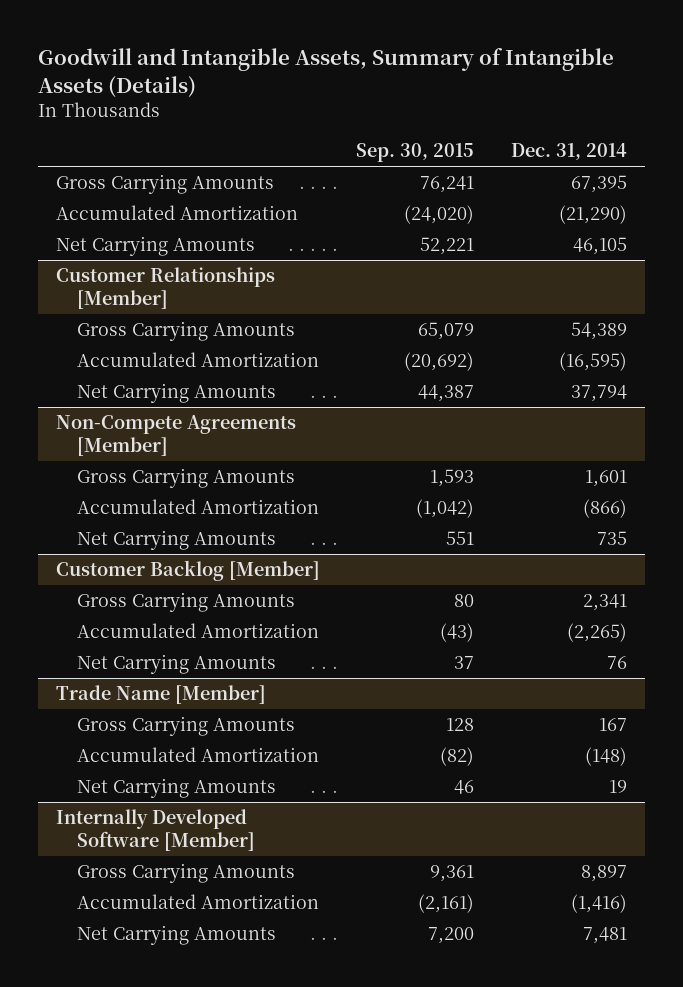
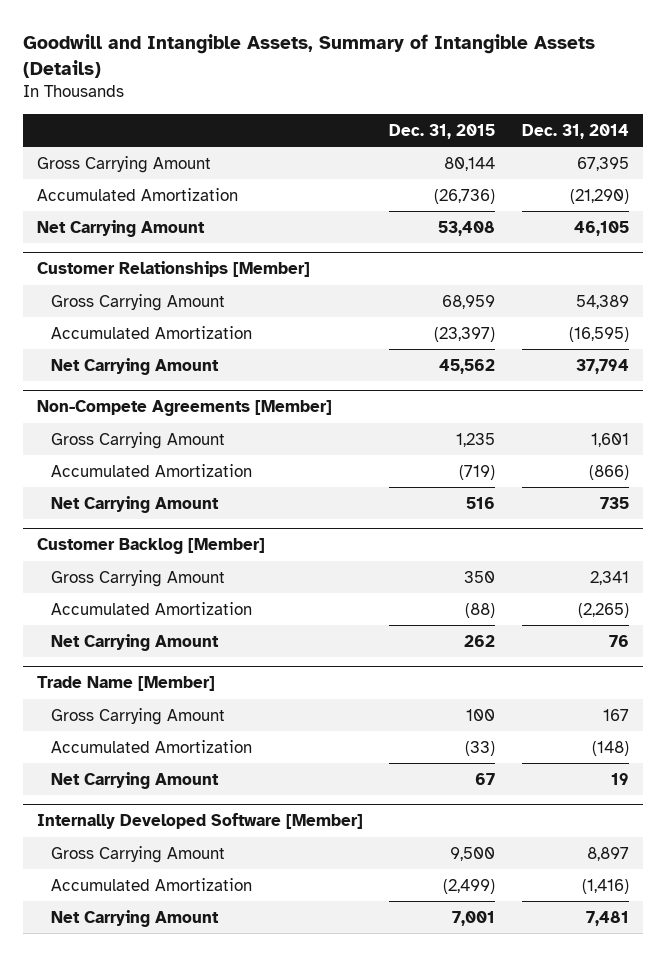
- | Sep. 30, 2015 | Dec. 31, 2014
+ | Dec. 31, 2015 | Dec. 31, 2014
- Gross Carrying Amounts | 76,241 | 67,395
+ Gross Carrying Amount | 80,144 | 67,395
- Net Carrying Amounts | 52,221 | 46,105
+ Net Carrying Amount | 53,408 | 46,105
@ Customer Relationships [Member]
- Gross Carrying Amounts | 65,079 | 54,389
+ Gross Carrying Amount | 68,959 | 54,389
- Net Carrying Amounts | 44,387 | 37,794
+ Net Carrying Amount | 45,562 | 37,794
@ Non-Compete Agreements [Member]
- Gross Carrying Amounts | 1,593 | 1,601
+ Gross Carrying Amount | 1,235 | 1,601
- Net Carrying Amounts | 551 | 735
+ Net Carrying Amount | 516 | 735
@ Customer Backlog [Member]
- Gross Carrying Amounts | 80 | 2,341
+ Gross Carrying Amount | 350 | 2,341
- Net Carrying Amounts | 37 | 76
+ Net Carrying Amount | 262 | 76
@ Trade Name [Member]
- Gross Carrying Amounts | 128 | 167
+ Gross Carrying Amount | 100 | 167
- Net Carrying Amounts | 46 | 19
+ Net Carrying Amount | 67 | 19
@ Internally Developed Software [Member]
- Gross Carrying Amounts | 9,361 | 8,897
+ Gross Carrying Amount | 9,500 | 8,897
- Net Carrying Amounts | 7,200 | 7,481
+ Net Carrying Amount | 7,001 | 7,481

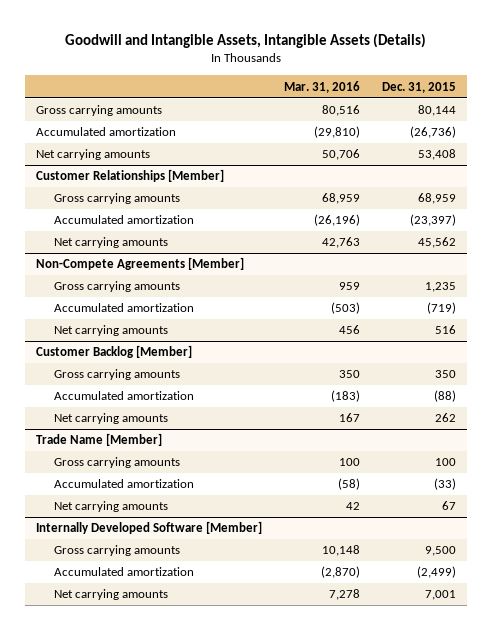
- Goodwill and Intangible Assets, Summary of Intangible Assets (Details)
+ Goodwill and Intangible Assets, Intangible Assets (Details)
- | Dec. 31, 2015 | Dec. 31, 2014
+ | Mar. 31, 2016 | Dec. 31, 2015
- Gross Carrying Amount | 80,144 | 67,395
- Accumulated Amortization | (26,736) | (21,290)
- Net Carrying Amount | 53,408 | 46,105
+ Gross carrying amounts | 80,516 | 80,144
+ Accumulated amortization | (29,810) | (26,736)
+ Net carrying amounts | 50,706 | 53,408
@ Customer Relationships [Member]
- Gross Carrying Amount | 68,959 | 54,389
- Accumulated Amortization | (23,397) | (16,595)
- Net Carrying Amount | 45,562 | 37,794
+ Gross carrying amounts | 68,959 | 68,959
+ Accumulated amortization | (26,196) | (23,397)
+ Net carrying amounts | 42,763 | 45,562
@ Non-Compete Agreements [Member]
- Gross Carrying Amount | 1,235 | 1,601
- Accumulated Amortization | (719) | (866)
- Net Carrying Amount | 516 | 735
+ Gross carrying amounts | 959 | 1,235
+ Accumulated amortization | (503) | (719)
+ Net carrying amounts | 456 | 516
@ Customer Backlog [Member]
- Gross Carrying Amount | 350 | 2,341
- Accumulated Amortization | (88) | (2,265)
- Net Carrying Amount | 262 | 76
+ Gross carrying amounts | 350 | 350
+ Accumulated amortization | (183) | (88)
+ Net carrying amounts | 167 | 262
@ Trade Name [Member]
- Gross Carrying Amount | 100 | 167
- Accumulated Amortization | (33) | (148)
- Net Carrying Amount | 67 | 19
+ Gross carrying amounts | 100 | 100
+ Accumulated amortization | (58) | (33)
+ Net carrying amounts | 42 | 67
@ Internally Developed Software [Member]
- Gross Carrying Amount | 9,500 | 8,897
- Accumulated Amortization | (2,499) | (1,416)
- Net Carrying Amount | 7,001 | 7,481
+ Gross carrying amounts | 10,148 | 9,500
+ Accumulated amortization | (2,870) | (2,499)
+ Net carrying amounts | 7,278 | 7,001

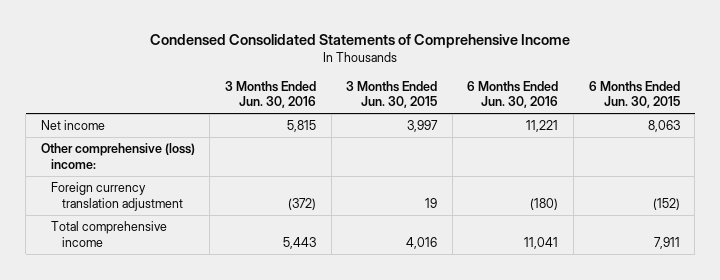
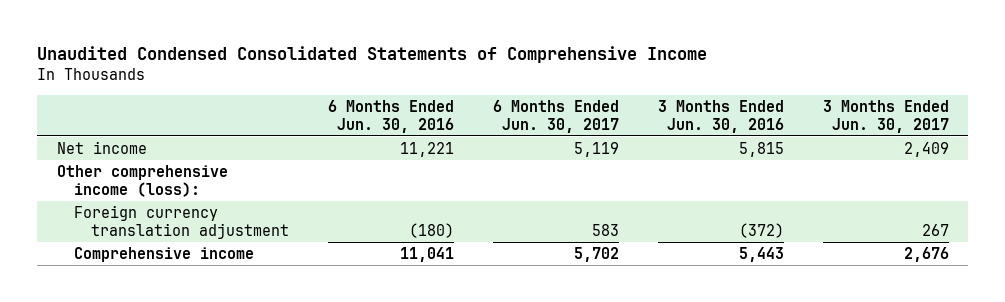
- Condensed Consolidated Statements of Comprehensive Income
+ Unaudited Condensed Consolidated Statements of Comprehensive Income
- | 3 Months Ended Jun. 30, 2016 | 3 Months Ended Jun. 30, 2015 | 6 Months Ended Jun. 30, 2016 | 6 Months Ended Jun. 30, 2015
+ | 6 Months Ended Jun. 30, 2016 | 6 Months Ended Jun. 30, 2017 | 3 Months Ended Jun. 30, 2016 | 3 Months Ended Jun. 30, 2017
- Other comprehensive (loss) income:
+ Other comprehensive income (loss):
- Total comprehensive income | 5,443 | 4,016 | 11,041 | 7,911
+ Comprehensive income | 11,041 | 5,702 | 5,443 | 2,676

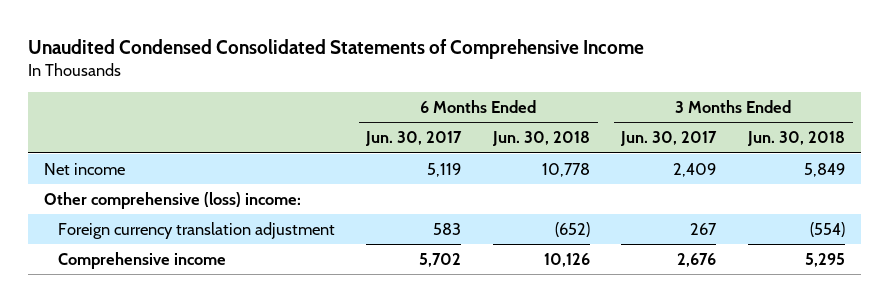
- | 6 Months Ended Jun. 30, 2016 | 6 Months Ended Jun. 30, 2017 | 3 Months Ended Jun. 30, 2016 | 3 Months Ended Jun. 30, 2017
+ | 6 Months Ended Jun. 30, 2017 | 6 Months Ended Jun. 30, 2018 | 3 Months Ended Jun. 30, 2017 | 3 Months Ended Jun. 30, 2018
- Other comprehensive income (loss):
+ Other comprehensive (loss) income:

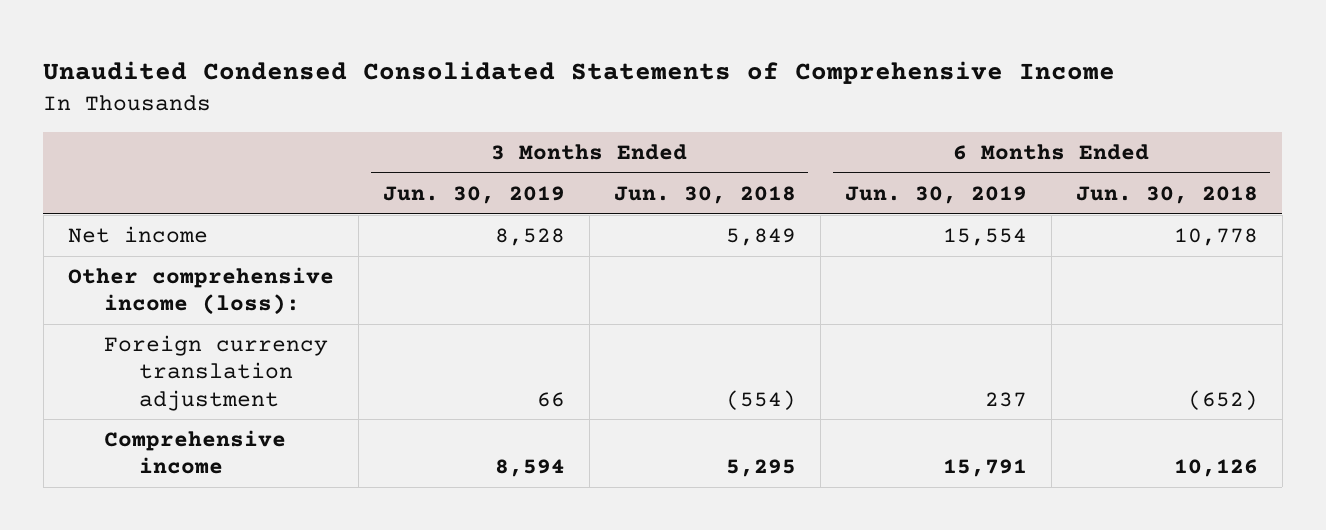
- | 6 Months Ended Jun. 30, 2017 | 6 Months Ended Jun. 30, 2018 | 3 Months Ended Jun. 30, 2017 | 3 Months Ended Jun. 30, 2018
+ | 3 Months Ended Jun. 30, 2019 | 3 Months Ended Jun. 30, 2018 | 6 Months Ended Jun. 30, 2019 | 6 Months Ended Jun. 30, 2018
- Other comprehensive (loss) income:
+ Other comprehensive income (loss):

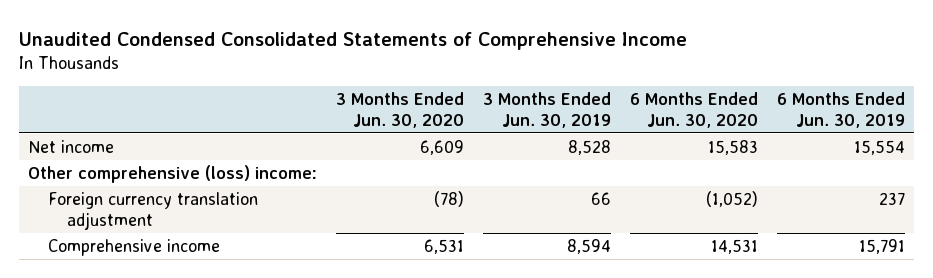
- | 3 Months Ended Jun. 30, 2019 | 3 Months Ended Jun. 30, 2018 | 6 Months Ended Jun. 30, 2019 | 6 Months Ended Jun. 30, 2018
+ | 3 Months Ended Jun. 30, 2020 | 3 Months Ended Jun. 30, 2019 | 6 Months Ended Jun. 30, 2020 | 6 Months Ended Jun. 30, 2019
- Other comprehensive income (loss):
+ Other comprehensive (loss) income:

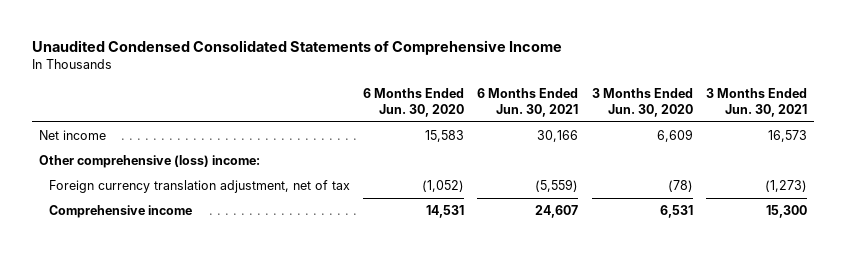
- | 3 Months Ended Jun. 30, 2020 | 3 Months Ended Jun. 30, 2019 | 6 Months Ended Jun. 30, 2020 | 6 Months Ended Jun. 30, 2019
+ | 6 Months Ended Jun. 30, 2020 | 6 Months Ended Jun. 30, 2021 | 3 Months Ended Jun. 30, 2020 | 3 Months Ended Jun. 30, 2021
- Foreign currency translation adjustment | (78) | 66 | (1,052) | 237
+ Foreign currency translation adjustment, net of tax | (1,052) | (5,559) | (78) | (1,273)

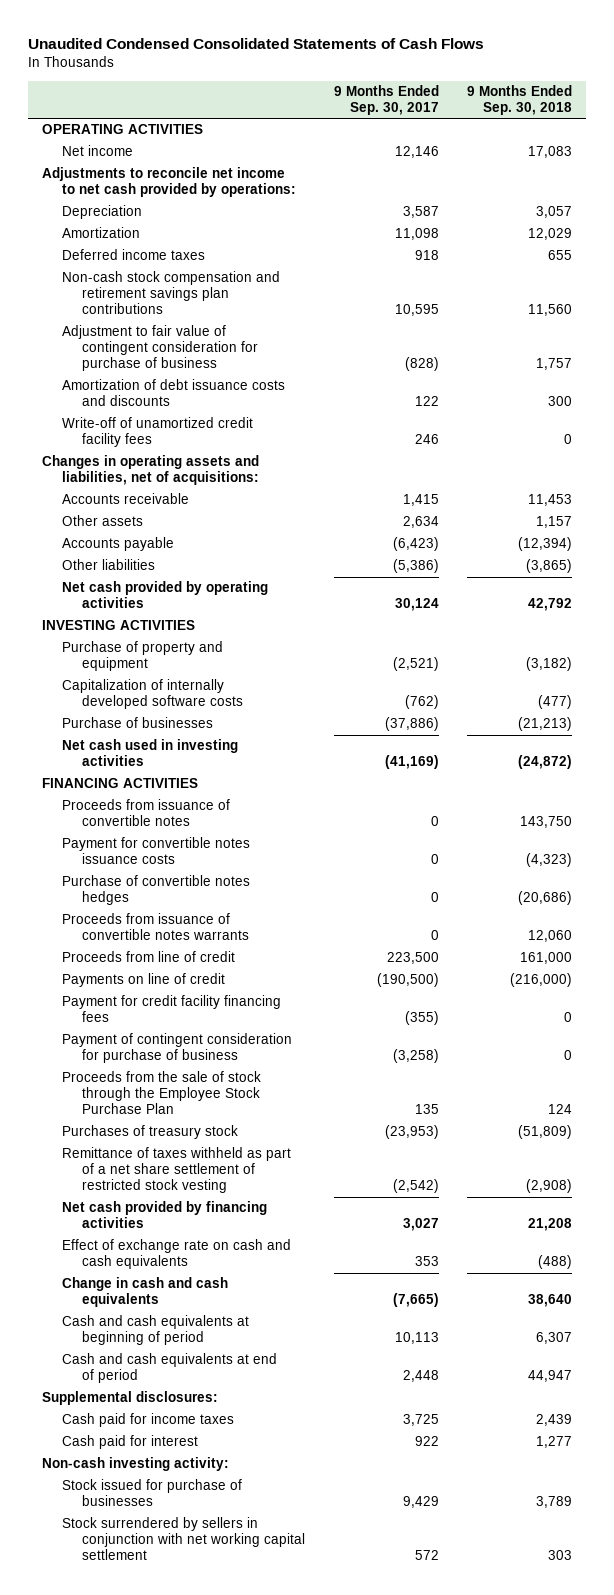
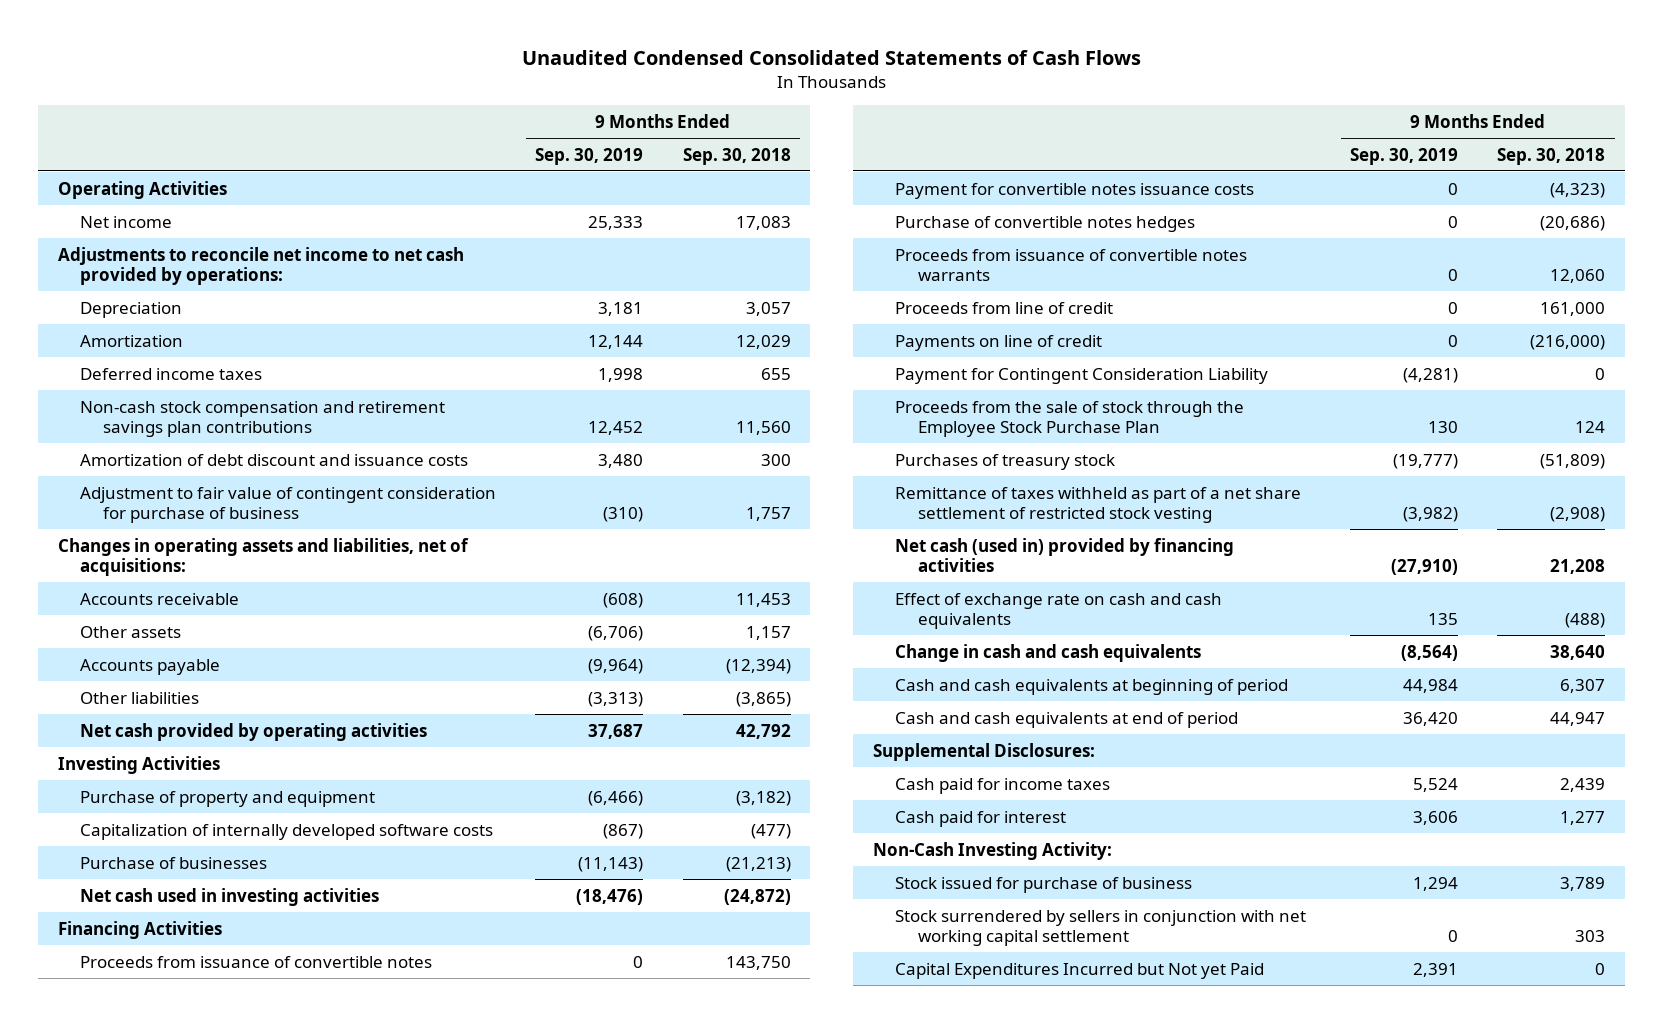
- | 9 Months Ended Sep. 30, 2017 | 9 Months Ended Sep. 30, 2018
+ | 9 Months Ended Sep. 30, 2019 | 9 Months Ended Sep. 30, 2018
- OPERATING ACTIVITIES
+ Operating Activities
+ Amortization of debt discount and issuance costs | 3,480 | 300
- Amortization of debt issuance costs and discounts | 122 | 300
- Write-off of unamortized credit facility fees | 246 | 0
- INVESTING ACTIVITIES
+ Investing Activities
- FINANCING ACTIVITIES
+ Financing Activities
- Payment for credit facility financing fees | (355) | 0
- Payment of contingent consideration for purchase of business | (3,258) | 0
+ Payment for Contingent Consideration Liability | (4,281) | 0
- Net cash provided by financing activities | 3,027 | 21,208
+ Net cash (used in) provided by financing activities | (27,910) | 21,208
- Supplemental disclosures:
+ Supplemental Disclosures:
- Non-cash investing activity:
- Stock issued for purchase of businesses | 9,429 | 3,789
+ Non-Cash Investing Activity:
+ Stock issued for purchase of business | 1,294 | 3,789
+ Capital Expenditures Incurred but Not yet Paid | 2,391 | 0

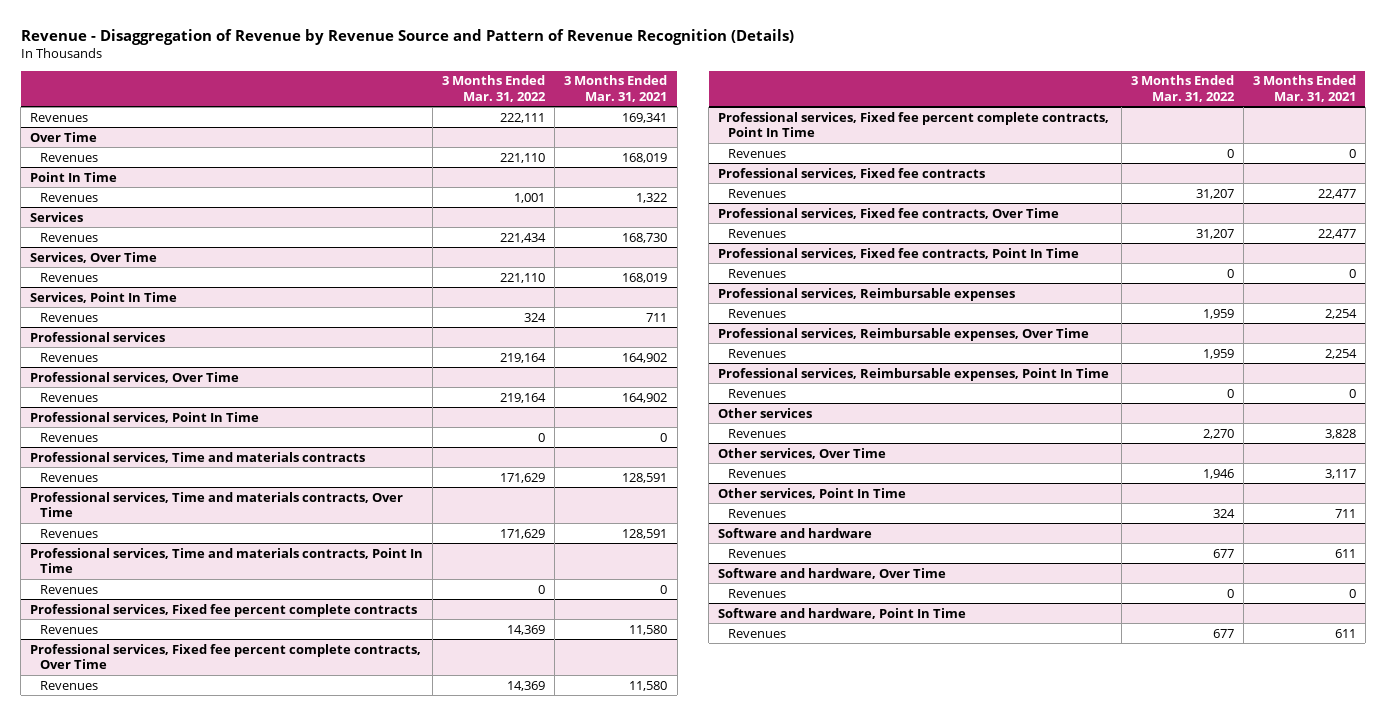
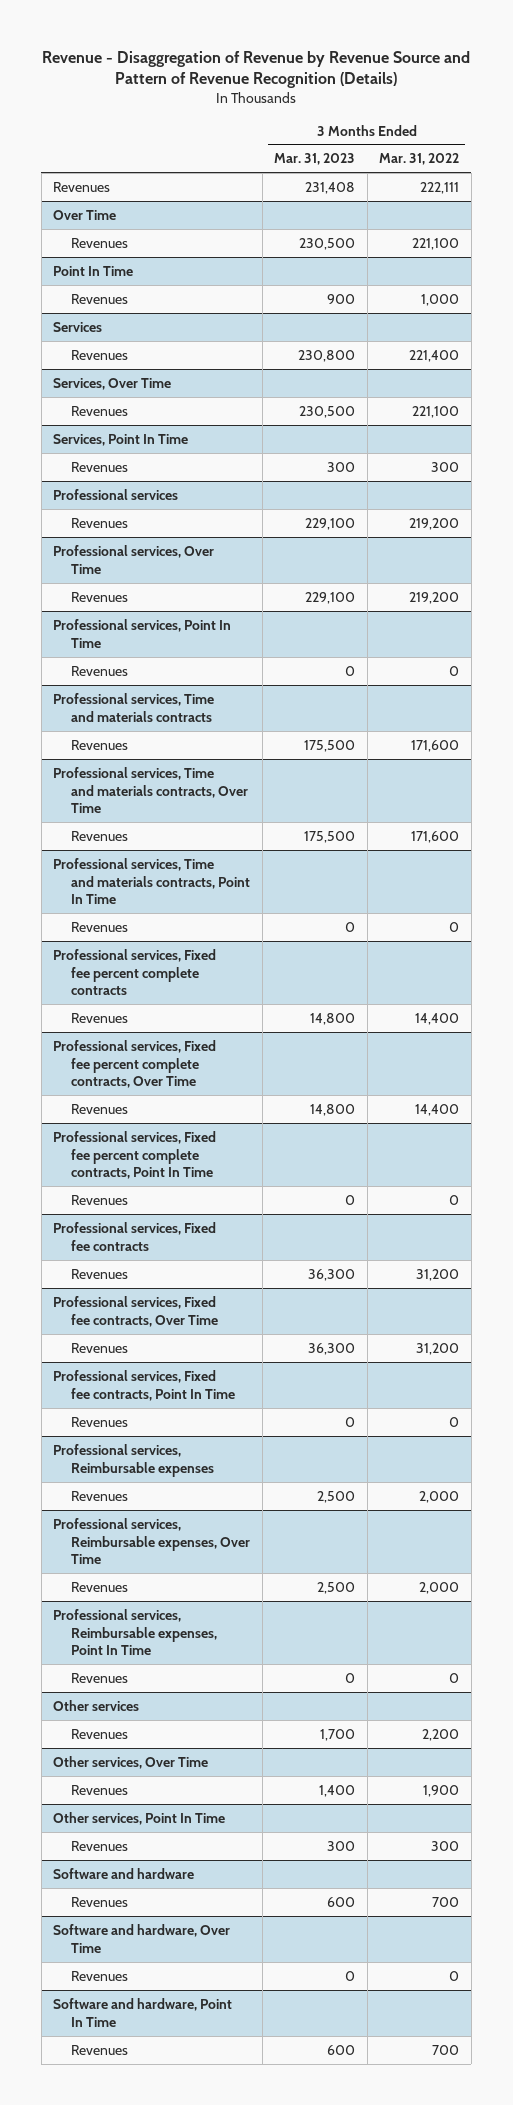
- | 3 Months Ended Mar. 31, 2022 | 3 Months Ended Mar. 31, 2021
+ | 3 Months Ended Mar. 31, 2023 | 3 Months Ended Mar. 31, 2022
@ Over Time
- Revenues | 221,110 | 168,019
+ Revenues | 230,500 | 221,100
@ Point In Time
- Revenues | 1,001 | 1,322
+ Revenues | 900 | 1,000
@ Services
- Revenues | 221,434 | 168,730
+ Revenues | 230,800 | 221,400
@ Services, Over Time
- Revenues | 221,110 | 168,019
+ Revenues | 230,500 | 221,100
@ Services, Point In Time
- Revenues | 324 | 711
+ Revenues | 300 | 300
@ Professional services
- Revenues | 219,164 | 164,902
+ Revenues | 229,100 | 219,200
@ Professional services, Over Time
- Revenues | 219,164 | 164,902
+ Revenues | 229,100 | 219,200
@ Professional services, Time and materials contracts
- Revenues | 171,629 | 128,591
+ Revenues | 175,500 | 171,600
@ Professional services, Time and materials contracts, Over Time
- Revenues | 171,629 | 128,591
+ Revenues | 175,500 | 171,600
@ Professional services, Fixed fee percent complete contracts
- Revenues | 14,369 | 11,580
+ Revenues | 14,800 | 14,400
@ Professional services, Fixed fee percent complete contracts, Over Time
- Revenues | 14,369 | 11,580
+ Revenues | 14,800 | 14,400
@ Professional services, Fixed fee contracts
- Revenues | 31,207 | 22,477
+ Revenues | 36,300 | 31,200
@ Professional services, Fixed fee contracts, Over Time
- Revenues | 31,207 | 22,477
+ Revenues | 36,300 | 31,200
@ Professional services, Reimbursable expenses
- Revenues | 1,959 | 2,254
+ Revenues | 2,500 | 2,000
@ Professional services, Reimbursable expenses, Over Time
- Revenues | 1,959 | 2,254
+ Revenues | 2,500 | 2,000
@ Other services
- Revenues | 2,270 | 3,828
+ Revenues | 1,700 | 2,200
@ Other services, Over Time
- Revenues | 1,946 | 3,117
+ Revenues | 1,400 | 1,900
@ Other services, Point In Time
- Revenues | 324 | 711
+ Revenues | 300 | 300
@ Software and hardware
- Revenues | 677 | 611
+ Revenues | 600 | 700
@ Software and hardware, Point In Time
- Revenues | 677 | 611
+ Revenues | 600 | 700

